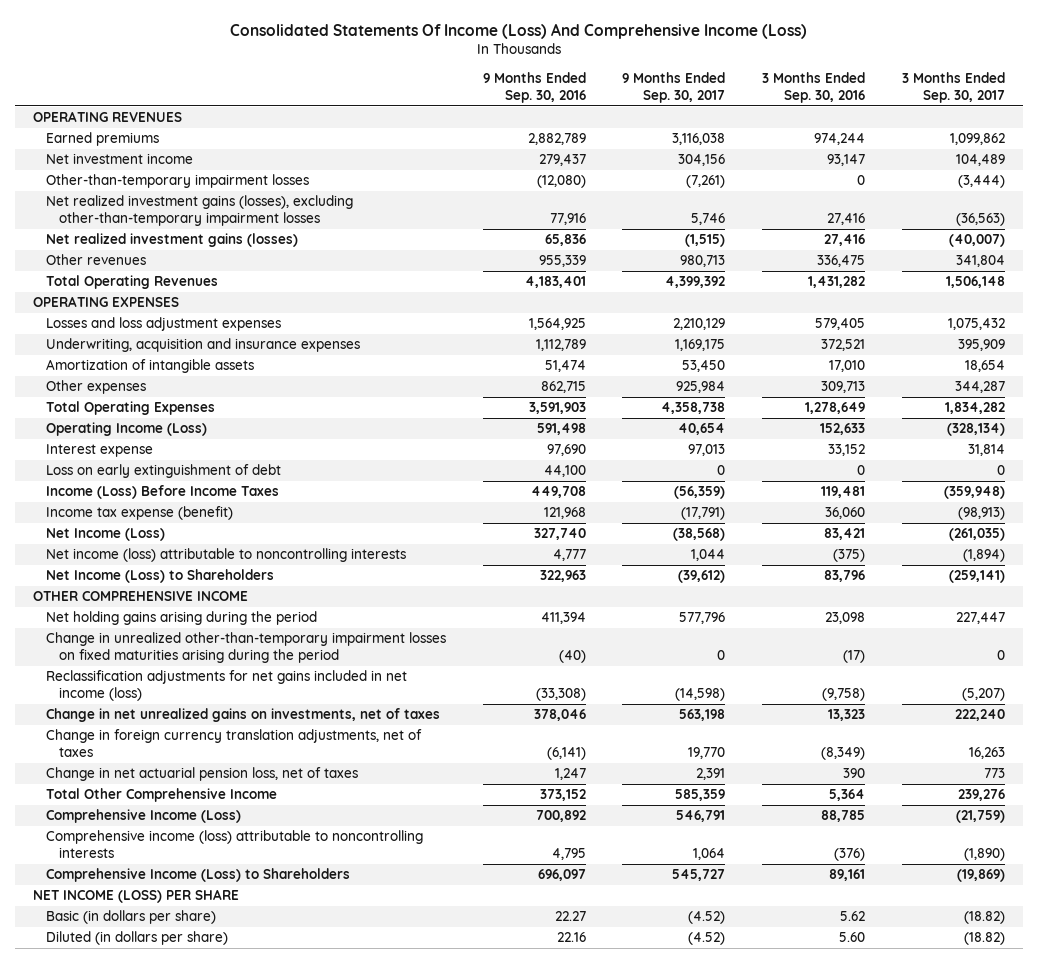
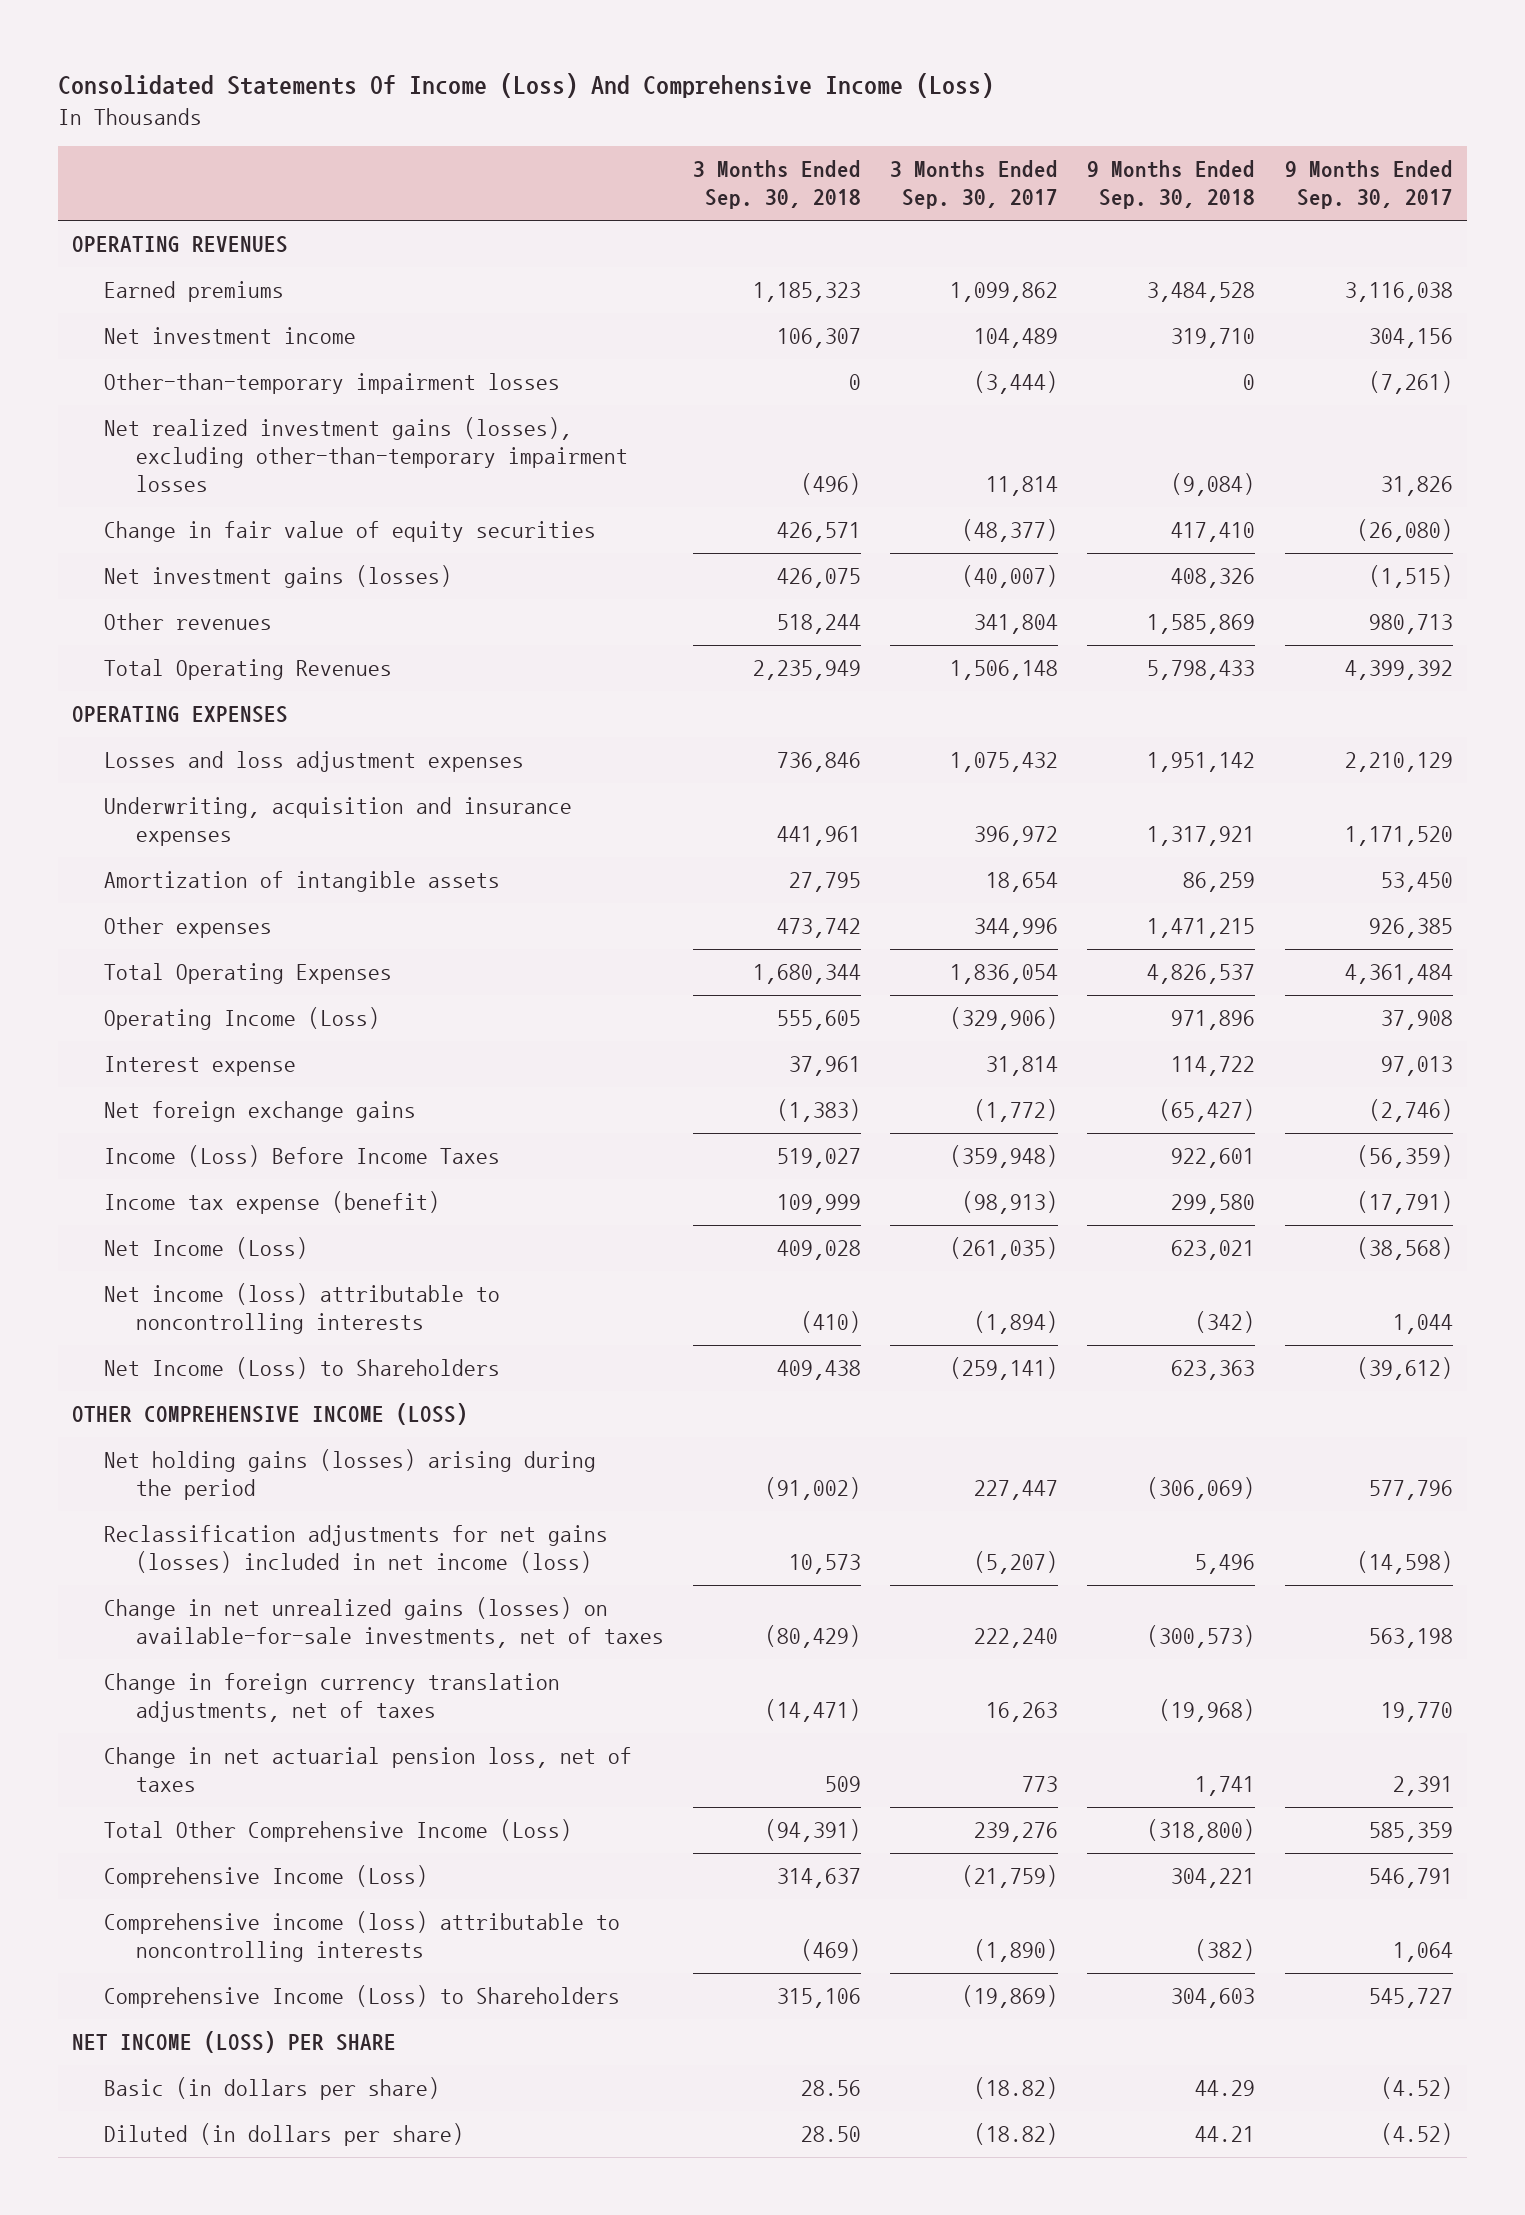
- | 9 Months Ended Sep. 30, 2016 | 9 Months Ended Sep. 30, 2017 | 3 Months Ended Sep. 30, 2016 | 3 Months Ended Sep. 30, 2017
+ | 3 Months Ended Sep. 30, 2018 | 3 Months Ended Sep. 30, 2017 | 9 Months Ended Sep. 30, 2018 | 9 Months Ended Sep. 30, 2017
- Net realized investment gains (losses), excluding other-than-temporary impairment losses | 77,916 | 5,746 | 27,416 | (36,563)
- Net realized investment gains (losses) | 65,836 | (1,515) | 27,416 | (40,007)
+ Net realized investment gains (losses), excluding other-than-temporary impairment losses | (496) | 11,814 | (9,084) | 31,826
+ Change in fair value of equity securities | 426,571 | (48,377) | 417,410 | (26,080)
+ Net investment gains (losses) | 426,075 | (40,007) | 408,326 | (1,515)
- Underwriting, acquisition and insurance expenses | 1,112,789 | 1,169,175 | 372,521 | 395,909
+ Underwriting, acquisition and insurance expenses | 441,961 | 396,972 | 1,317,921 | 1,171,520
- Other expenses | 862,715 | 925,984 | 309,713 | 344,287
- Total Operating Expenses | 3,591,903 | 4,358,738 | 1,278,649 | 1,834,282
- Operating Income (Loss) | 591,498 | 40,654 | 152,633 | (328,134)
+ Other expenses | 473,742 | 344,996 | 1,471,215 | 926,385
+ Total Operating Expenses | 1,680,344 | 1,836,054 | 4,826,537 | 4,361,484
+ Operating Income (Loss) | 555,605 | (329,906) | 971,896 | 37,908
- Loss on early extinguishment of debt | 44,100 | 0 | 0 | 0
+ Net foreign exchange gains | (1,383) | (1,772) | (65,427) | (2,746)
- OTHER COMPREHENSIVE INCOME
- Net holding gains arising during the period | 411,394 | 577,796 | 23,098 | 227,447
- Change in unrealized other-than-temporary impairment losses on fixed maturities arising during the period | (40) | 0 | (17) | 0
- Reclassification adjustments for net gains included in net income (loss) | (33,308) | (14,598) | (9,758) | (5,207)
- Change in net unrealized gains on investments, net of taxes | 378,046 | 563,198 | 13,323 | 222,240
+ OTHER COMPREHENSIVE INCOME (LOSS)
+ Net holding gains (losses) arising during the period | (91,002) | 227,447 | (306,069) | 577,796
+ Reclassification adjustments for net gains (losses) included in net income (loss) | 10,573 | (5,207) | 5,496 | (14,598)
+ Change in net unrealized gains (losses) on available-for-sale investments, net of taxes | (80,429) | 222,240 | (300,573) | 563,198
- Total Other Comprehensive Income | 373,152 | 585,359 | 5,364 | 239,276
+ Total Other Comprehensive Income (Loss) | (94,391) | 239,276 | (318,800) | 585,359

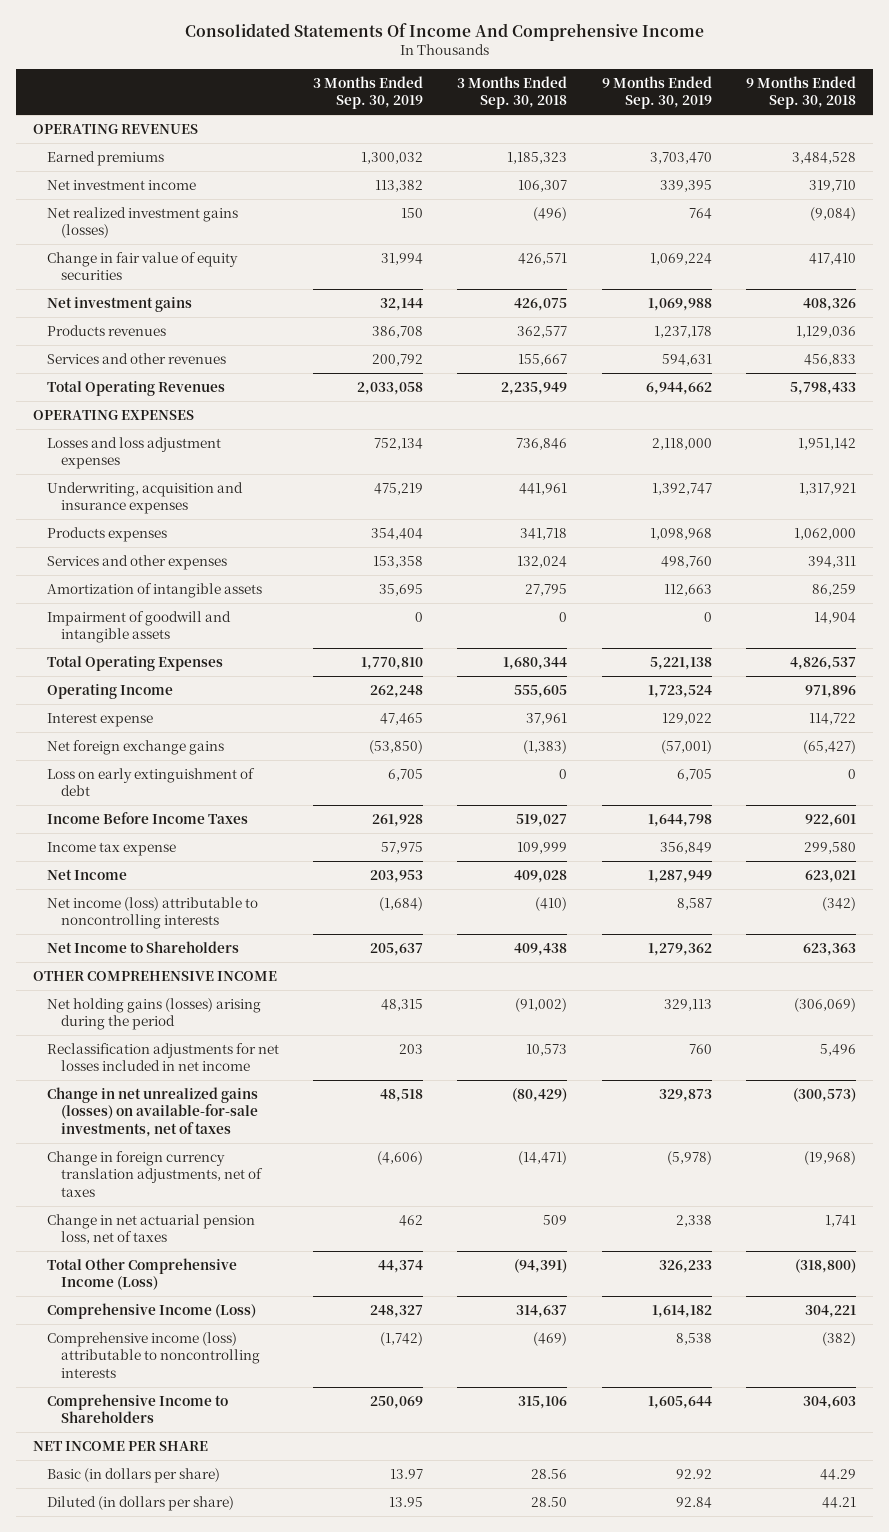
- Consolidated Statements Of Income (Loss) And Comprehensive Income (Loss)
+ Consolidated Statements Of Income And Comprehensive Income
- | 3 Months Ended Sep. 30, 2018 | 3 Months Ended Sep. 30, 2017 | 9 Months Ended Sep. 30, 2018 | 9 Months Ended Sep. 30, 2017
+ | 3 Months Ended Sep. 30, 2019 | 3 Months Ended Sep. 30, 2018 | 9 Months Ended Sep. 30, 2019 | 9 Months Ended Sep. 30, 2018
- Other-than-temporary impairment losses | 0 | (3,444) | 0 | (7,261)
- Net realized investment gains (losses), excluding other-than-temporary impairment losses | (496) | 11,814 | (9,084) | 31,826
+ Net realized investment gains (losses) | 150 | (496) | 764 | (9,084)
- Net investment gains (losses) | 426,075 | (40,007) | 408,326 | (1,515)
- Other revenues | 518,244 | 341,804 | 1,585,869 | 980,713
+ Net investment gains | 32,144 | 426,075 | 1,069,988 | 408,326
+ Products revenues | 386,708 | 362,577 | 1,237,178 | 1,129,036
+ Services and other revenues | 200,792 | 155,667 | 594,631 | 456,833
+ Products expenses | 354,404 | 341,718 | 1,098,968 | 1,062,000
+ Services and other expenses | 153,358 | 132,024 | 498,760 | 394,311
- Other expenses | 473,742 | 344,996 | 1,471,215 | 926,385
+ Impairment of goodwill and intangible assets | 0 | 0 | 0 | 14,904
- Operating Income (Loss) | 555,605 | (329,906) | 971,896 | 37,908
+ Operating Income | 262,248 | 555,605 | 1,723,524 | 971,896
- Income (Loss) Before Income Taxes | 519,027 | (359,948) | 922,601 | (56,359)
- Income tax expense (benefit) | 109,999 | (98,913) | 299,580 | (17,791)
- Net Income (Loss) | 409,028 | (261,035) | 623,021 | (38,568)
+ Loss on early extinguishment of debt | 6,705 | 0 | 6,705 | 0
+ Income Before Income Taxes | 261,928 | 519,027 | 1,644,798 | 922,601
+ Income tax expense | 57,975 | 109,999 | 356,849 | 299,580
+ Net Income | 203,953 | 409,028 | 1,287,949 | 623,021
- Net Income (Loss) to Shareholders | 409,438 | (259,141) | 623,363 | (39,612)
- OTHER COMPREHENSIVE INCOME (LOSS)
+ Net Income to Shareholders | 205,637 | 409,438 | 1,279,362 | 623,363
+ OTHER COMPREHENSIVE INCOME
- Reclassification adjustments for net gains (losses) included in net income (loss) | 10,573 | (5,207) | 5,496 | (14,598)
+ Reclassification adjustments for net losses included in net income | 203 | 10,573 | 760 | 5,496
- Comprehensive Income (Loss) to Shareholders | 315,106 | (19,869) | 304,603 | 545,727
- NET INCOME (LOSS) PER SHARE
+ Comprehensive Income to Shareholders | 250,069 | 315,106 | 1,605,644 | 304,603
+ NET INCOME PER SHARE

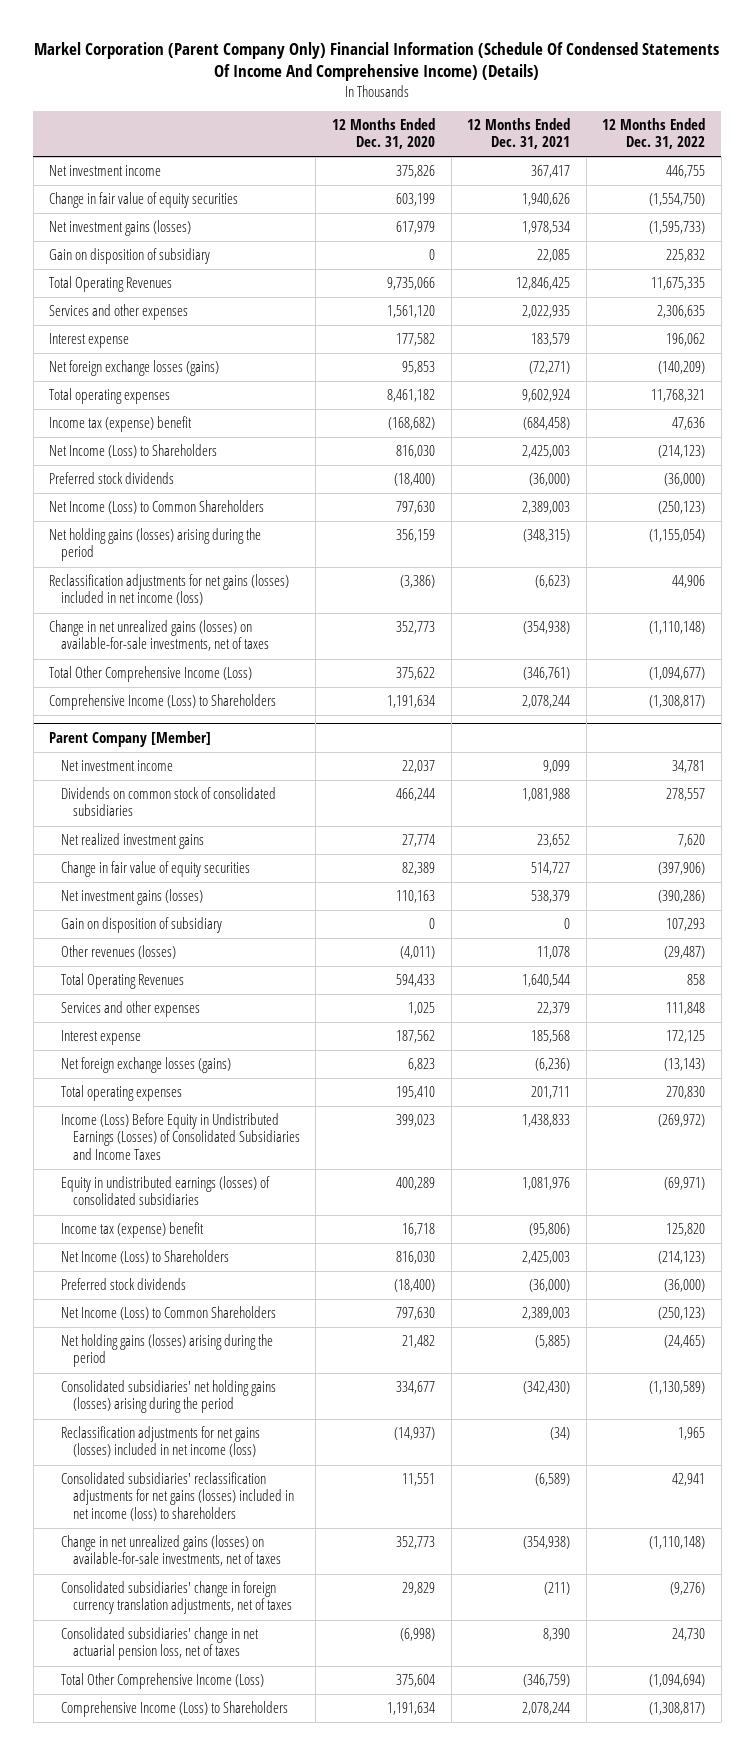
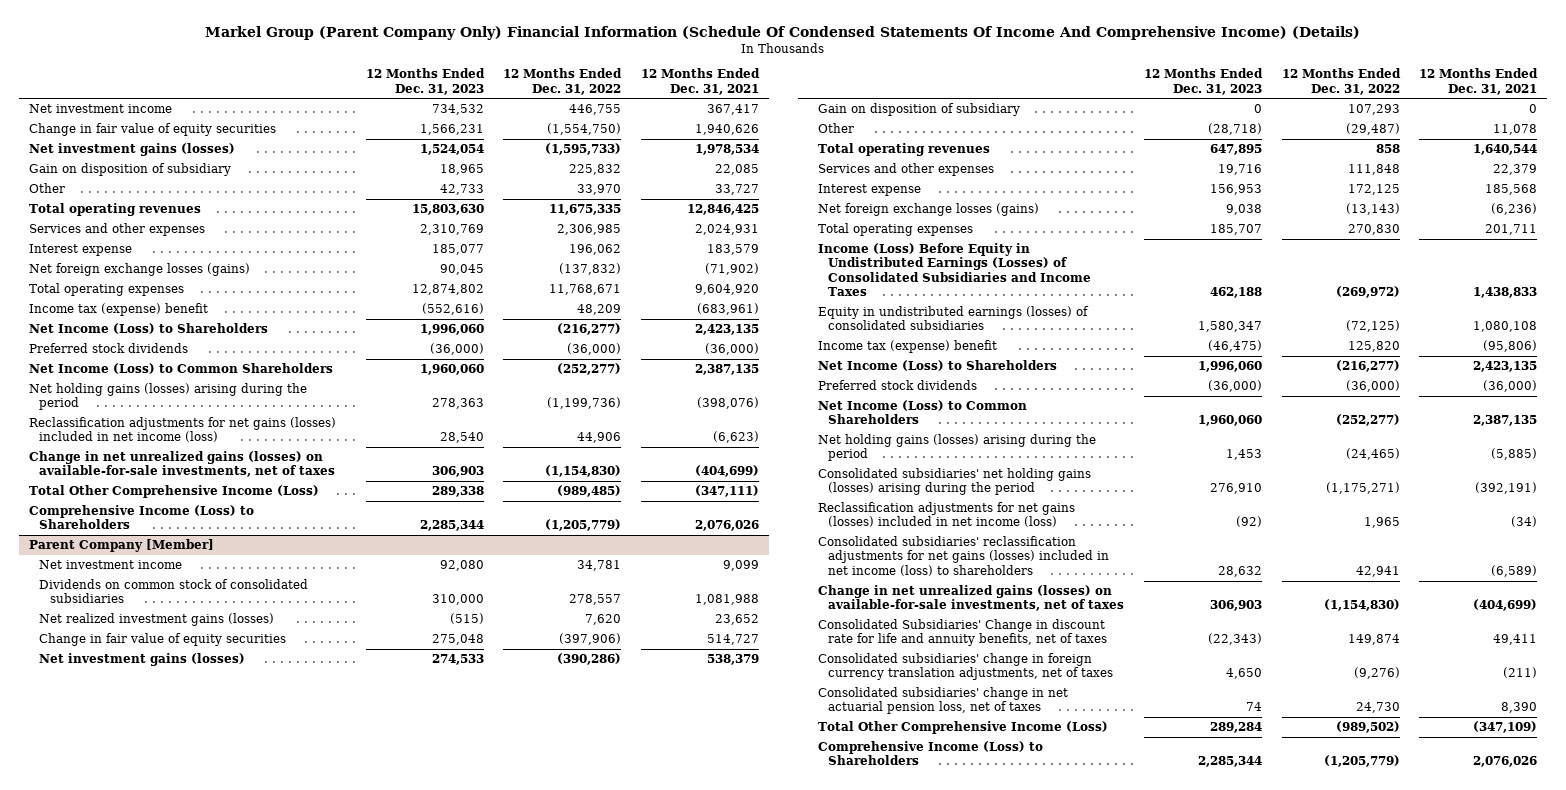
- Markel Corporation (Parent Company Only) Financial Information (Schedule Of Condensed Statements Of Income And Comprehensive Income) (Details)
+ Markel Group (Parent Company Only) Financial Information (Schedule Of Condensed Statements Of Income And Comprehensive Income) (Details)
- | 12 Months Ended Dec. 31, 2020 | 12 Months Ended Dec. 31, 2021 | 12 Months Ended Dec. 31, 2022
+ | 12 Months Ended Dec. 31, 2023 | 12 Months Ended Dec. 31, 2022 | 12 Months Ended Dec. 31, 2021
- Total Operating Revenues | 9,735,066 | 12,846,425 | 11,675,335
- Services and other expenses | 1,561,120 | 2,022,935 | 2,306,635
+ Other | 42,733 | 33,970 | 33,727
+ Total operating revenues | 15,803,630 | 11,675,335 | 12,846,425
+ Services and other expenses | 2,310,769 | 2,306,985 | 2,024,931
- Net foreign exchange losses (gains) | 95,853 | (72,271) | (140,209)
- Total operating expenses | 8,461,182 | 9,602,924 | 11,768,321
- Income tax (expense) benefit | (168,682) | (684,458) | 47,636
- Net Income (Loss) to Shareholders | 816,030 | 2,425,003 | (214,123)
+ Net foreign exchange losses (gains) | 90,045 | (137,832) | (71,902)
+ Total operating expenses | 12,874,802 | 11,768,671 | 9,604,920
+ Income tax (expense) benefit | (552,616) | 48,209 | (683,961)
+ Net Income (Loss) to Shareholders | 1,996,060 | (216,277) | 2,423,135
- Net Income (Loss) to Common Shareholders | 797,630 | 2,389,003 | (250,123)
- Net holding gains (losses) arising during the period | 356,159 | (348,315) | (1,155,054)
+ Net Income (Loss) to Common Shareholders | 1,960,060 | (252,277) | 2,387,135
+ Net holding gains (losses) arising during the period | 278,363 | (1,199,736) | (398,076)
- Change in net unrealized gains (losses) on available-for-sale investments, net of taxes | 352,773 | (354,938) | (1,110,148)
- Total Other Comprehensive Income (Loss) | 375,622 | (346,761) | (1,094,677)
- Comprehensive Income (Loss) to Shareholders | 1,191,634 | 2,078,244 | (1,308,817)
+ Change in net unrealized gains (losses) on available-for-sale investments, net of taxes | 306,903 | (1,154,830) | (404,699)
+ Total Other Comprehensive Income (Loss) | 289,338 | (989,485) | (347,111)
+ Comprehensive Income (Loss) to Shareholders | 2,285,344 | (1,205,779) | 2,076,026
@ Parent Company [Member]
- Net realized investment gains | 27,774 | 23,652 | 7,620
+ Net realized investment gains (losses) | (515) | 7,620 | 23,652
- Other revenues (losses) | (4,011) | 11,078 | (29,487)
- Total Operating Revenues | 594,433 | 1,640,544 | 858
+ Other | (28,718) | (29,487) | 11,078
+ Total operating revenues | 647,895 | 858 | 1,640,544
- Equity in undistributed earnings (losses) of consolidated subsidiaries | 400,289 | 1,081,976 | (69,971)
+ Equity in undistributed earnings (losses) of consolidated subsidiaries | 1,580,347 | (72,125) | 1,080,108
- Net Income (Loss) to Shareholders | 816,030 | 2,425,003 | (214,123)
+ Net Income (Loss) to Shareholders | 1,996,060 | (216,277) | 2,423,135
- Net Income (Loss) to Common Shareholders | 797,630 | 2,389,003 | (250,123)
+ Net Income (Loss) to Common Shareholders | 1,960,060 | (252,277) | 2,387,135
- Consolidated subsidiaries' net holding gains (losses) arising during the period | 334,677 | (342,430) | (1,130,589)
+ Consolidated subsidiaries' net holding gains (losses) arising during the period | 276,910 | (1,175,271) | (392,191)
- Change in net unrealized gains (losses) on available-for-sale investments, net of taxes | 352,773 | (354,938) | (1,110,148)
+ Change in net unrealized gains (losses) on available-for-sale investments, net of taxes | 306,903 | (1,154,830) | (404,699)
+ Consolidated Subsidiaries' Change in discount rate for life and annuity benefits, net of taxes | (22,343) | 149,874 | 49,411
- Total Other Comprehensive Income (Loss) | 375,604 | (346,759) | (1,094,694)
- Comprehensive Income (Loss) to Shareholders | 1,191,634 | 2,078,244 | (1,308,817)
+ Total Other Comprehensive Income (Loss) | 289,284 | (989,502) | (347,109)
+ Comprehensive Income (Loss) to Shareholders | 2,285,344 | (1,205,779) | 2,076,026

